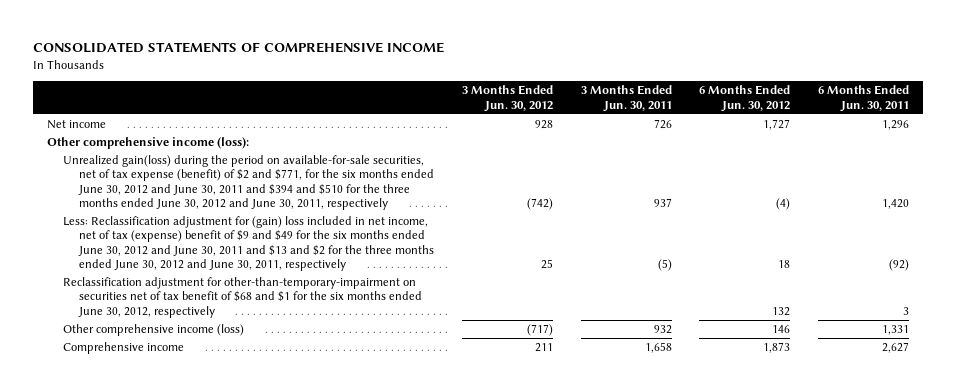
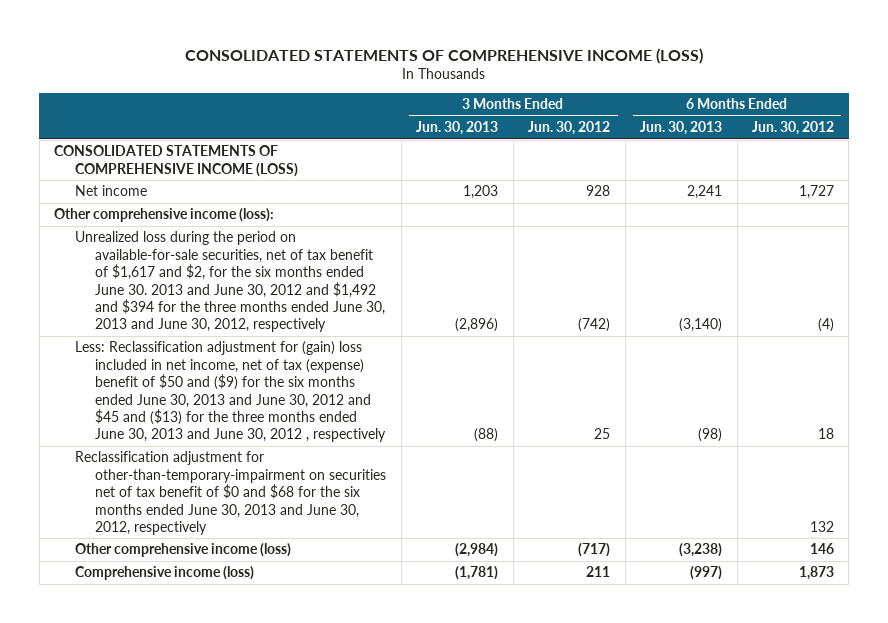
- CONSOLIDATED STATEMENTS OF COMPREHENSIVE INCOME
+ CONSOLIDATED STATEMENTS OF COMPREHENSIVE INCOME (LOSS)
- | 3 Months Ended Jun. 30, 2012 | 3 Months Ended Jun. 30, 2011 | 6 Months Ended Jun. 30, 2012 | 6 Months Ended Jun. 30, 2011
+ | 3 Months Ended Jun. 30, 2013 | 3 Months Ended Jun. 30, 2012 | 6 Months Ended Jun. 30, 2013 | 6 Months Ended Jun. 30, 2012
+ CONSOLIDATED STATEMENTS OF COMPREHENSIVE INCOME (LOSS)
- Unrealized gain(loss) during the period on available-for-sale securities, net of tax expense (benefit) of $2 and $771, for the six months ended June 30, 2012 and June 30, 2011 and $394 and $510 for the three months ended June 30, 2012 and June 30, 2011, respectively | (742) | 937 | (4) | 1,420
- Less: Reclassification adjustment for (gain) loss included in net income, net of tax (expense) benefit of $9 and $49 for the six months ended June 30, 2012 and June 30, 2011 and $13 and $2 for the three months ended June 30, 2012 and June 30, 2011, respectively | 25 | (5) | 18 | (92)
- Reclassification adjustment for other-than-temporary-impairment on securities net of tax benefit of $68 and $1 for the six months ended June 30, 2012, respectively | | | 132 | 3
+ Unrealized loss during the period on available-for-sale securities, net of tax benefit of $1,617 and $2, for the six months ended June 30. 2013 and June 30, 2012 and $1,492 and $394 for the three months ended June 30, 2013 and June 30, 2012, respectively | (2,896) | (742) | (3,140) | (4)
+ Less: Reclassification adjustment for (gain) loss included in net income, net of tax (expense) benefit of $50 and ($9) for the six months ended June 30, 2013 and June 30, 2012 and $45 and ($13) for the three months ended June 30, 2013 and June 30, 2012 , respectively | (88) | 25 | (98) | 18
+ Reclassification adjustment for other-than-temporary-impairment on securities net of tax benefit of $0 and $68 for the six months ended June 30, 2013 and June 30, 2012, respectively | | | | 132
- Comprehensive income | 211 | 1,658 | 1,873 | 2,627
+ Comprehensive income (loss) | (1,781) | 211 | (997) | 1,873

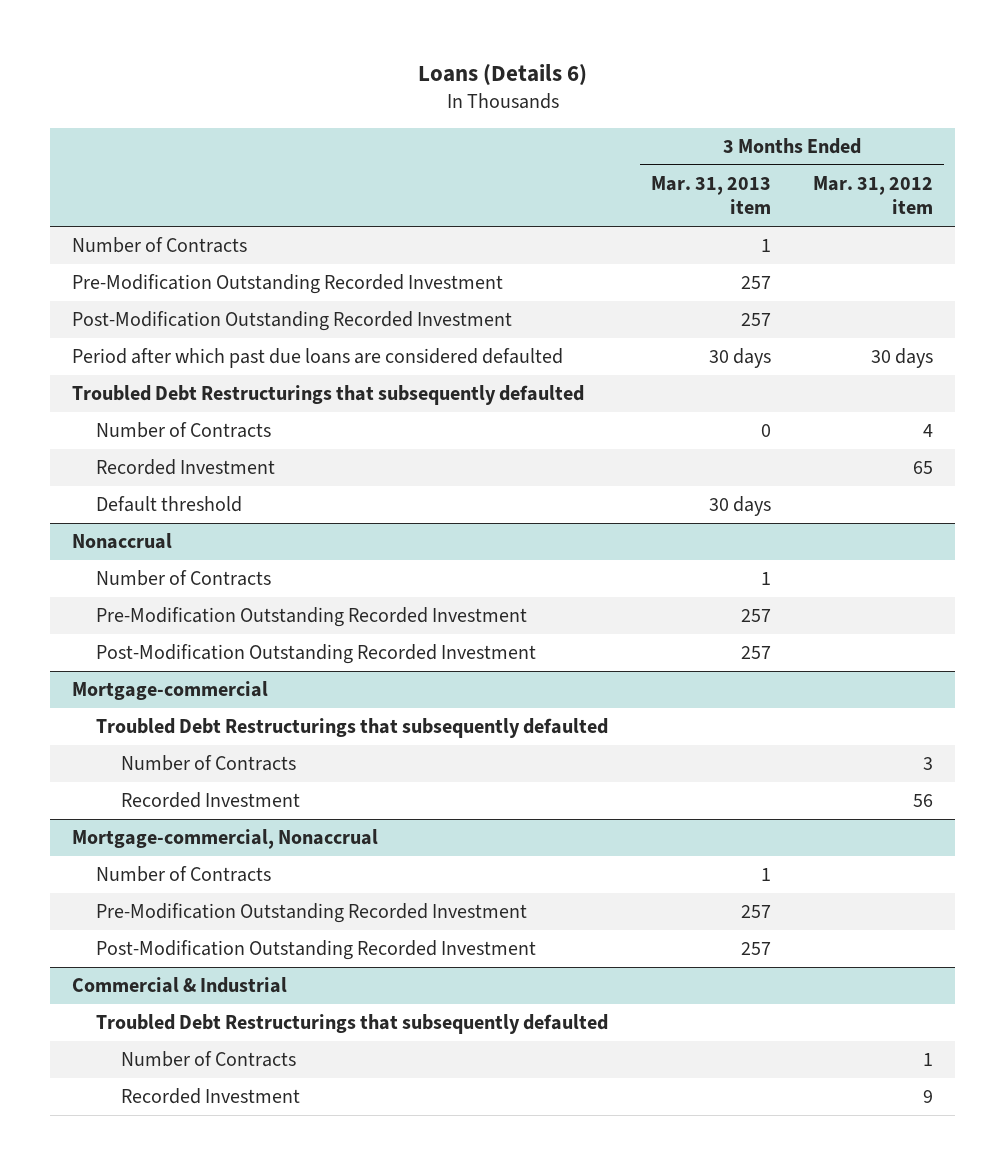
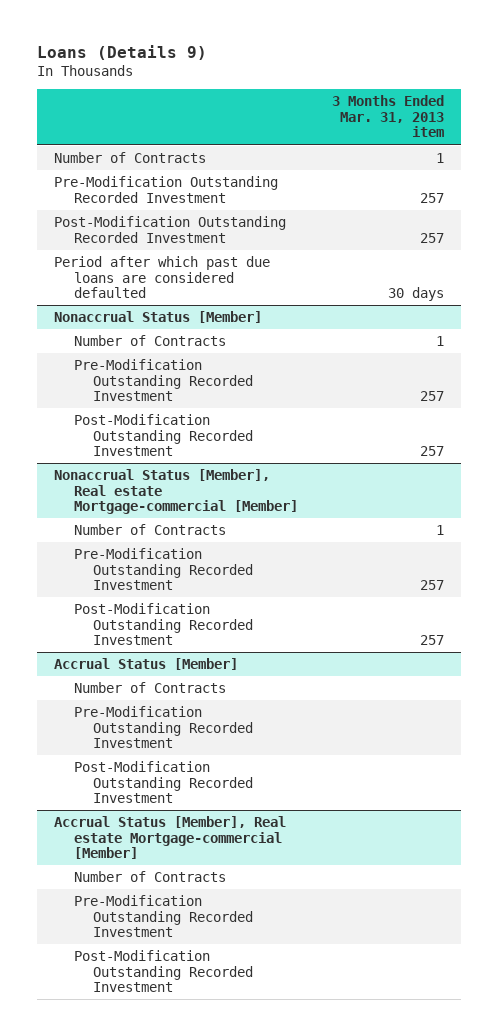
- Loans (Details 6)
+ Loans (Details 9)
- | 3 Months Ended Mar. 31, 2013 item | 3 Months Ended Mar. 31, 2012 item
+ | 3 Months Ended Mar. 31, 2013 item
- Troubled Debt Restructurings that subsequently defaulted
- Number of Contracts | 0 | 4
- Recorded Investment | | 65
- Default threshold | 30 days |
- Nonaccrual
+ Nonaccrual Status [Member]
- Mortgage-commercial
- Troubled Debt Restructurings that subsequently defaulted
- Number of Contracts | | 3
- Recorded Investment | | 56
- Mortgage-commercial, Nonaccrual
+ Nonaccrual Status [Member], Real estate Mortgage-commercial [Member]
- Commercial & Industrial
- Troubled Debt Restructurings that subsequently defaulted
+ Accrual Status [Member]
- Recorded Investment | | 9
+ Pre-Modification Outstanding Recorded Investment
+ Post-Modification Outstanding Recorded Investment
+ Accrual Status [Member], Real estate Mortgage-commercial [Member]
+ Number of Contracts
+ Pre-Modification Outstanding Recorded Investment
+ Post-Modification Outstanding Recorded Investment

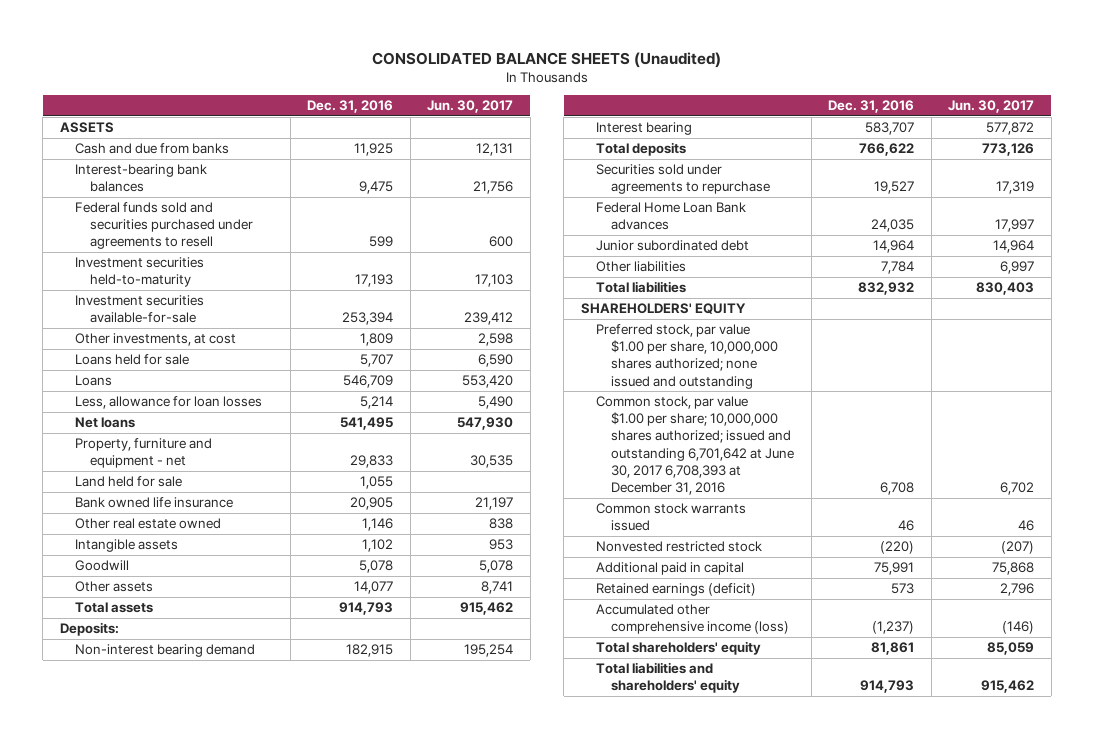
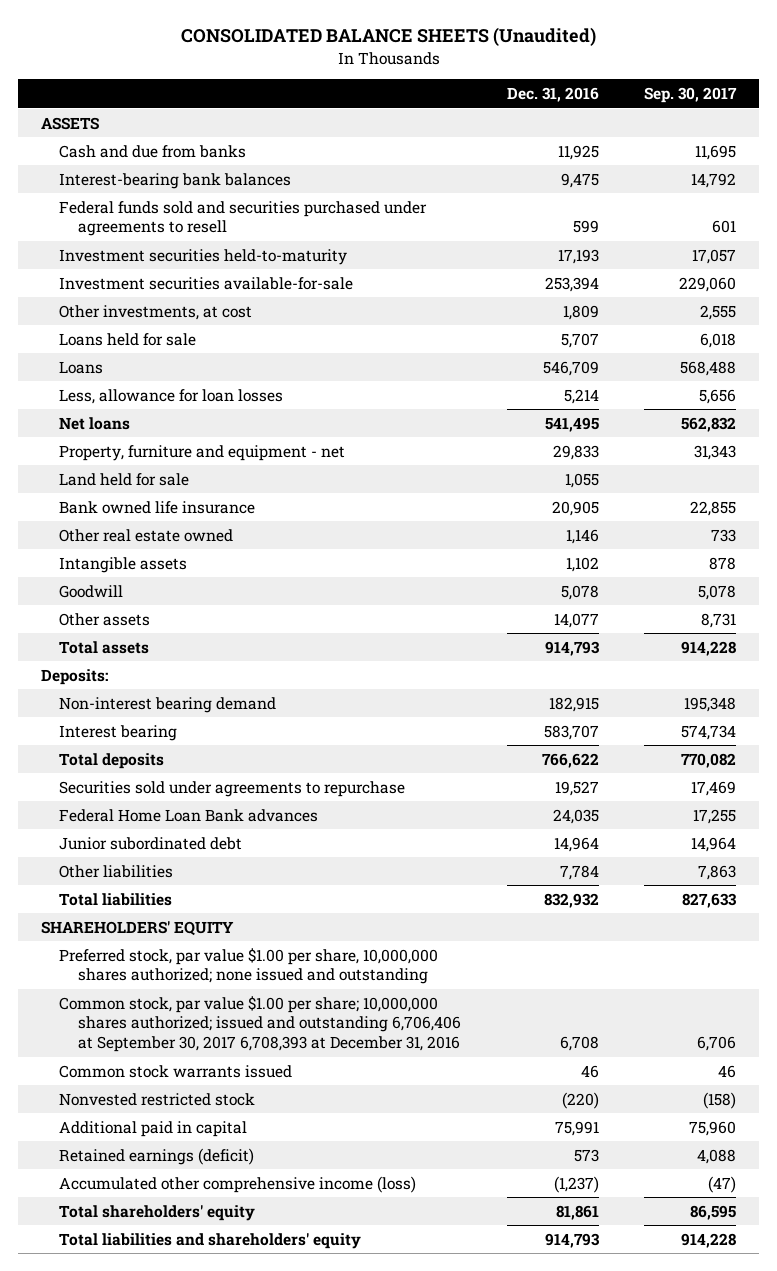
- | Dec. 31, 2016 | Jun. 30, 2017
+ | Dec. 31, 2016 | Sep. 30, 2017
- Common stock, par value $1.00 per share; 10,000,000 shares authorized; issued and outstanding 6,701,642 at June 30, 2017 6,708,393 at December 31, 2016 | 6,708 | 6,702
+ Common stock, par value $1.00 per share; 10,000,000 shares authorized; issued and outstanding 6,706,406 at September 30, 2017 6,708,393 at December 31, 2016 | 6,708 | 6,706

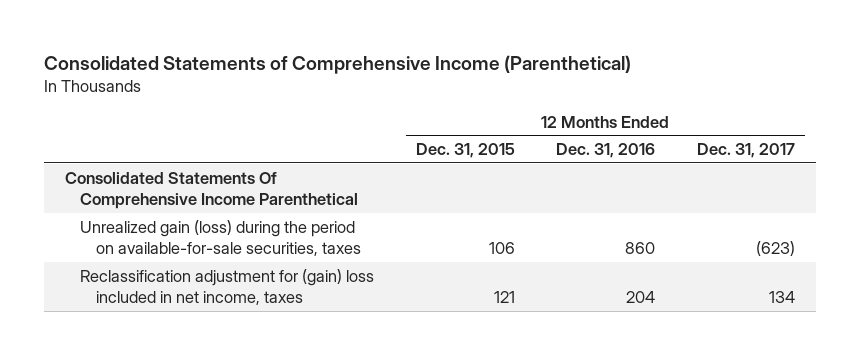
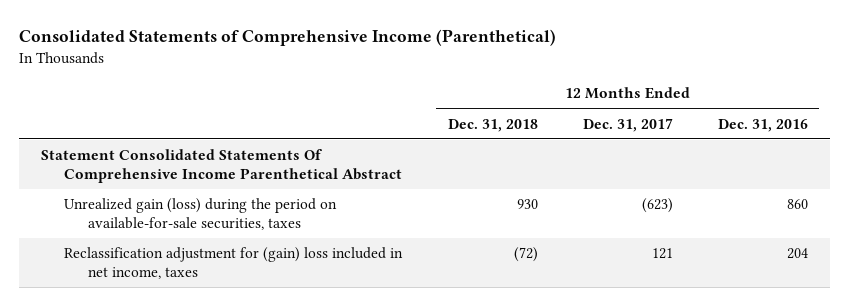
- | 12 Months Ended Dec. 31, 2015 | 12 Months Ended Dec. 31, 2016 | 12 Months Ended Dec. 31, 2017
+ | 12 Months Ended Dec. 31, 2018 | 12 Months Ended Dec. 31, 2017 | 12 Months Ended Dec. 31, 2016
- Consolidated Statements Of Comprehensive Income Parenthetical
+ Statement Consolidated Statements Of Comprehensive Income Parenthetical Abstract
- Reclassification adjustment for (gain) loss included in net income, taxes | 121 | 204 | 134
+ Reclassification adjustment for (gain) loss included in net income, taxes | (72) | 121 | 204

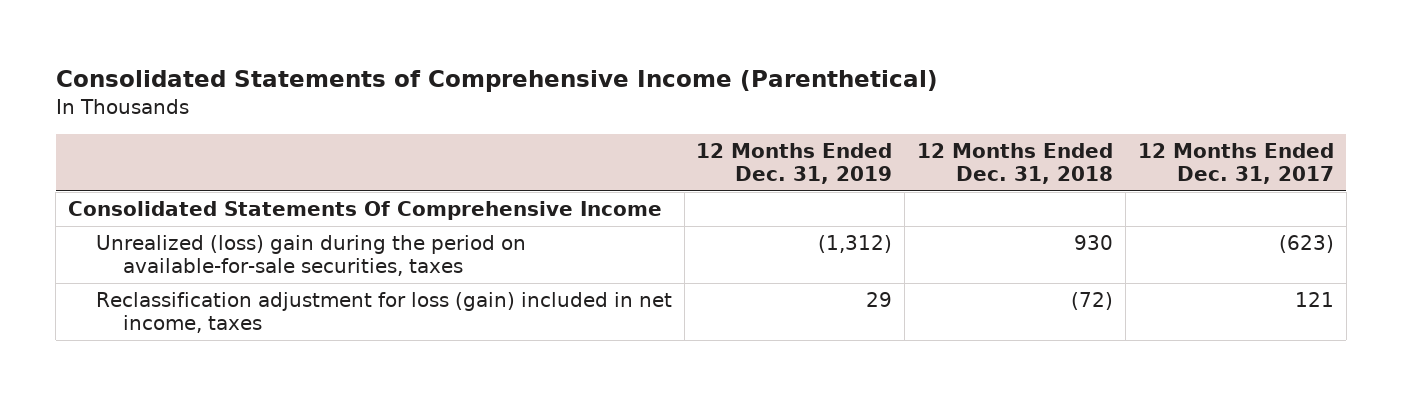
- | 12 Months Ended Dec. 31, 2018 | 12 Months Ended Dec. 31, 2017 | 12 Months Ended Dec. 31, 2016
+ | 12 Months Ended Dec. 31, 2019 | 12 Months Ended Dec. 31, 2018 | 12 Months Ended Dec. 31, 2017
- Statement Consolidated Statements Of Comprehensive Income Parenthetical Abstract
- Unrealized gain (loss) during the period on available-for-sale securities, taxes | 930 | (623) | 860
- Reclassification adjustment for (gain) loss included in net income, taxes | (72) | 121 | 204
+ Consolidated Statements Of Comprehensive Income
+ Unrealized (loss) gain during the period on available-for-sale securities, taxes | (1,312) | 930 | (623)
+ Reclassification adjustment for loss (gain) included in net income, taxes | 29 | (72) | 121

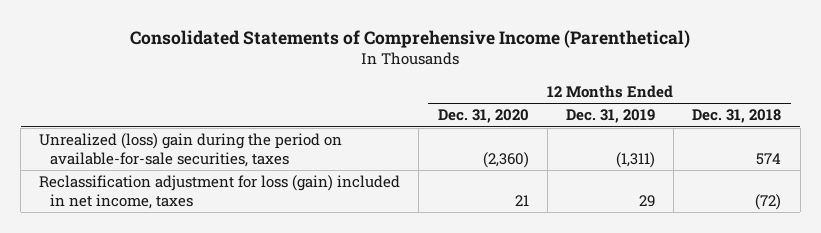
- | 12 Months Ended Dec. 31, 2019 | 12 Months Ended Dec. 31, 2018 | 12 Months Ended Dec. 31, 2017
+ | 12 Months Ended Dec. 31, 2020 | 12 Months Ended Dec. 31, 2019 | 12 Months Ended Dec. 31, 2018
- Consolidated Statements Of Comprehensive Income
- Unrealized (loss) gain during the period on available-for-sale securities, taxes | (1,312) | 930 | (623)
+ Unrealized (loss) gain during the period on available-for-sale securities, taxes | (2,360) | (1,311) | 574

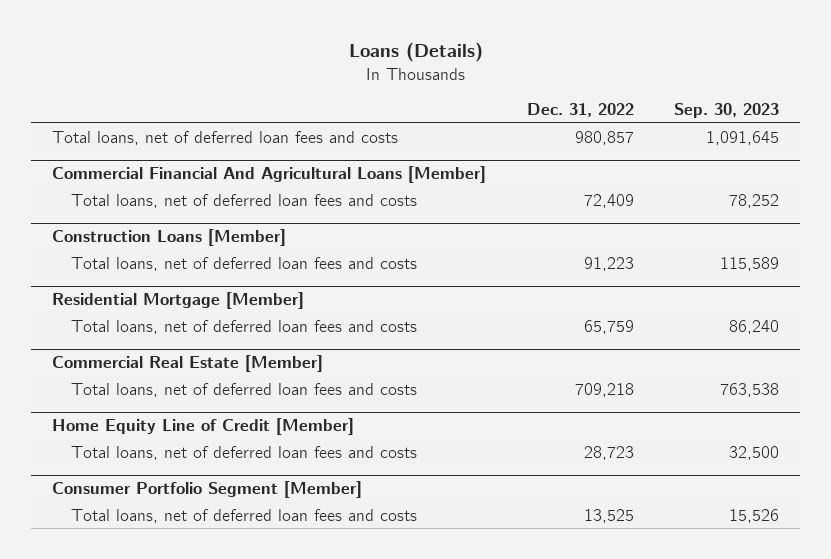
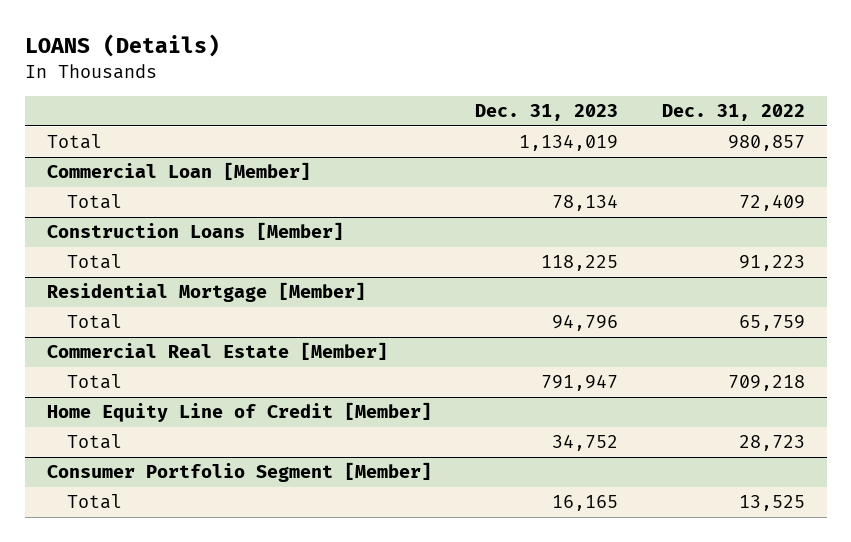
- Loans (Details)
+ LOANS (Details)
- | Dec. 31, 2022 | Sep. 30, 2023
+ | Dec. 31, 2023 | Dec. 31, 2022
- Total loans, net of deferred loan fees and costs | 980,857 | 1,091,645
- Commercial Financial And Agricultural Loans [Member]
- Total loans, net of deferred loan fees and costs | 72,409 | 78,252
+ Total | 1,134,019 | 980,857
+ Commercial Loan [Member]
+ Total | 78,134 | 72,409
@ Construction Loans [Member]
- Total loans, net of deferred loan fees and costs | 91,223 | 115,589
+ Total | 118,225 | 91,223
@ Residential Mortgage [Member]
- Total loans, net of deferred loan fees and costs | 65,759 | 86,240
+ Total | 94,796 | 65,759
@ Commercial Real Estate [Member]
- Total loans, net of deferred loan fees and costs | 709,218 | 763,538
+ Total | 791,947 | 709,218
@ Home Equity Line of Credit [Member]
- Total loans, net of deferred loan fees and costs | 28,723 | 32,500
+ Total | 34,752 | 28,723
@ Consumer Portfolio Segment [Member]
- Total loans, net of deferred loan fees and costs | 13,525 | 15,526
+ Total | 16,165 | 13,525

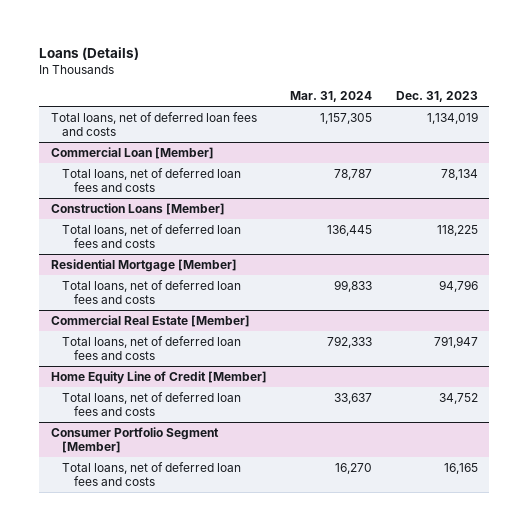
- LOANS (Details)
+ Loans (Details)
- | Dec. 31, 2023 | Dec. 31, 2022
+ | Mar. 31, 2024 | Dec. 31, 2023
- Total | 1,134,019 | 980,857
+ Total loans, net of deferred loan fees and costs | 1,157,305 | 1,134,019
@ Commercial Loan [Member]
- Total | 78,134 | 72,409
+ Total loans, net of deferred loan fees and costs | 78,787 | 78,134
@ Construction Loans [Member]
- Total | 118,225 | 91,223
+ Total loans, net of deferred loan fees and costs | 136,445 | 118,225
@ Residential Mortgage [Member]
- Total | 94,796 | 65,759
+ Total loans, net of deferred loan fees and costs | 99,833 | 94,796
@ Commercial Real Estate [Member]
- Total | 791,947 | 709,218
+ Total loans, net of deferred loan fees and costs | 792,333 | 791,947
@ Home Equity Line of Credit [Member]
- Total | 34,752 | 28,723
+ Total loans, net of deferred loan fees and costs | 33,637 | 34,752
@ Consumer Portfolio Segment [Member]
- Total | 16,165 | 13,525
+ Total loans, net of deferred loan fees and costs | 16,270 | 16,165

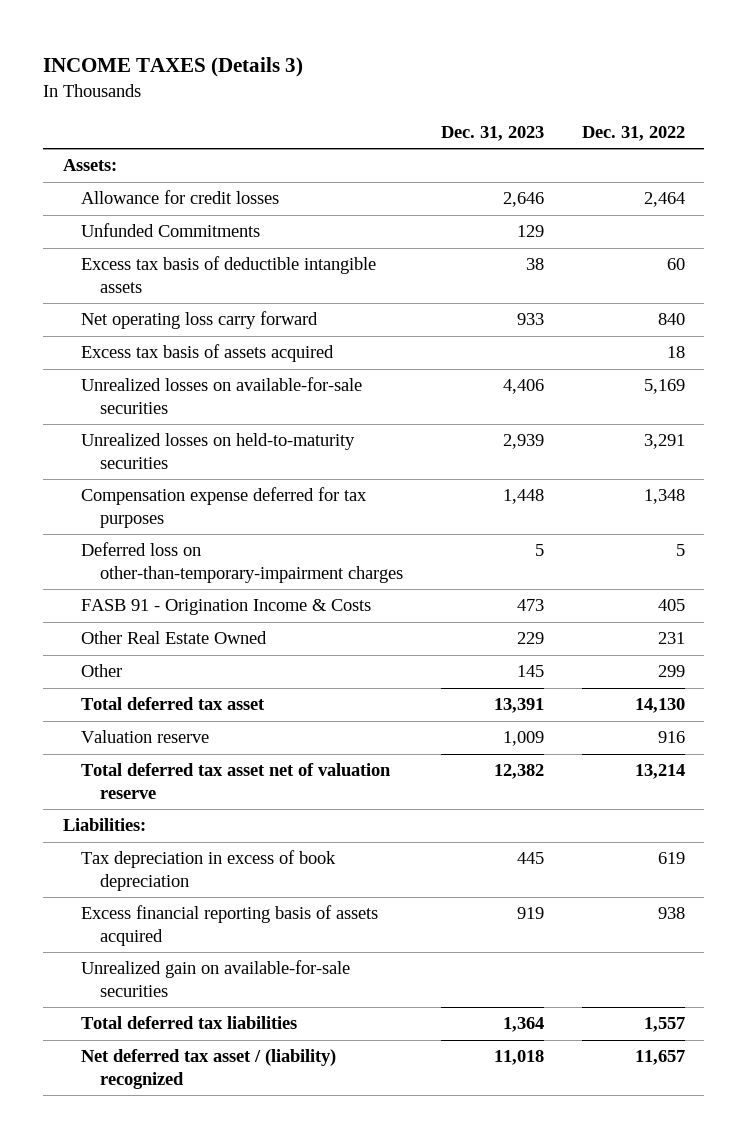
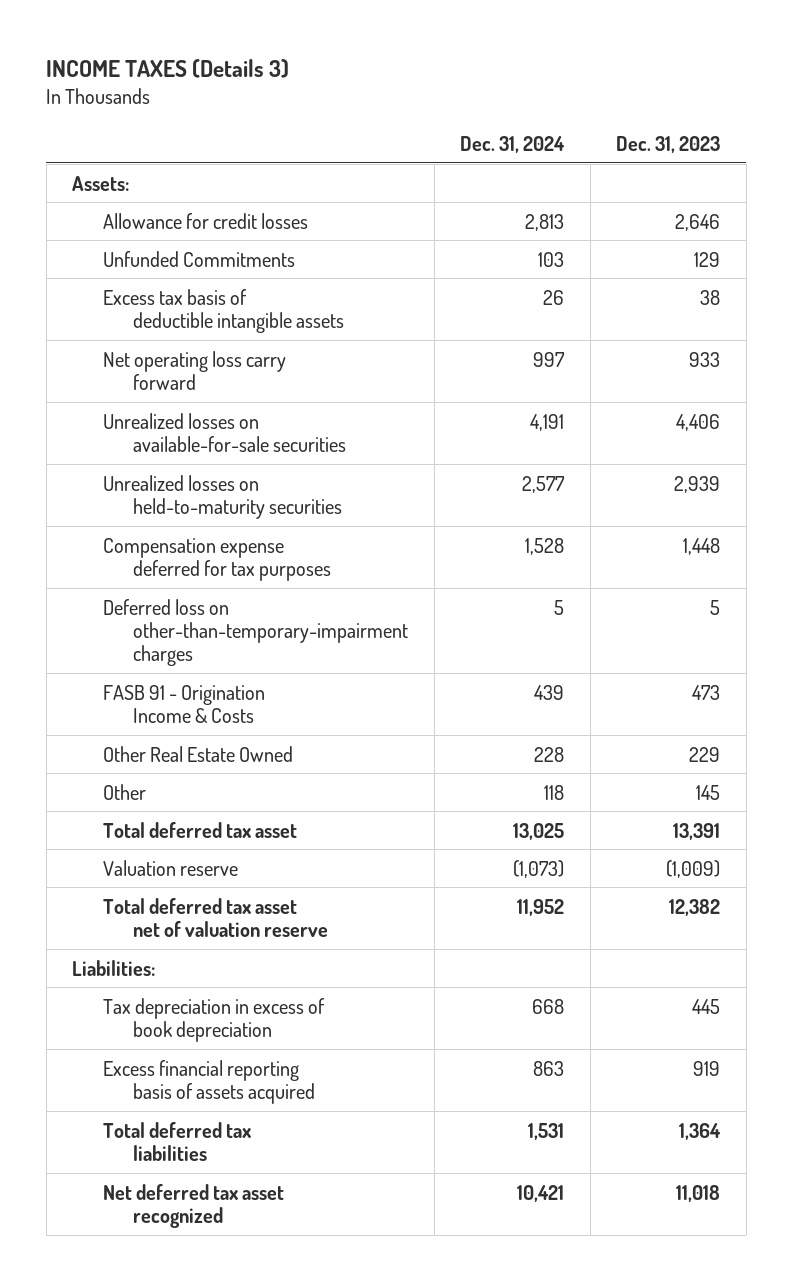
- | Dec. 31, 2023 | Dec. 31, 2022
+ | Dec. 31, 2024 | Dec. 31, 2023
- Excess tax basis of assets acquired | | 18
- Valuation reserve | 1,009 | 916
+ Valuation reserve | (1,073) | (1,009)
- Unrealized gain on available-for-sale securities
- Net deferred tax asset / (liability) recognized | 11,018 | 11,657
+ Net deferred tax asset recognized | 10,421 | 11,018

